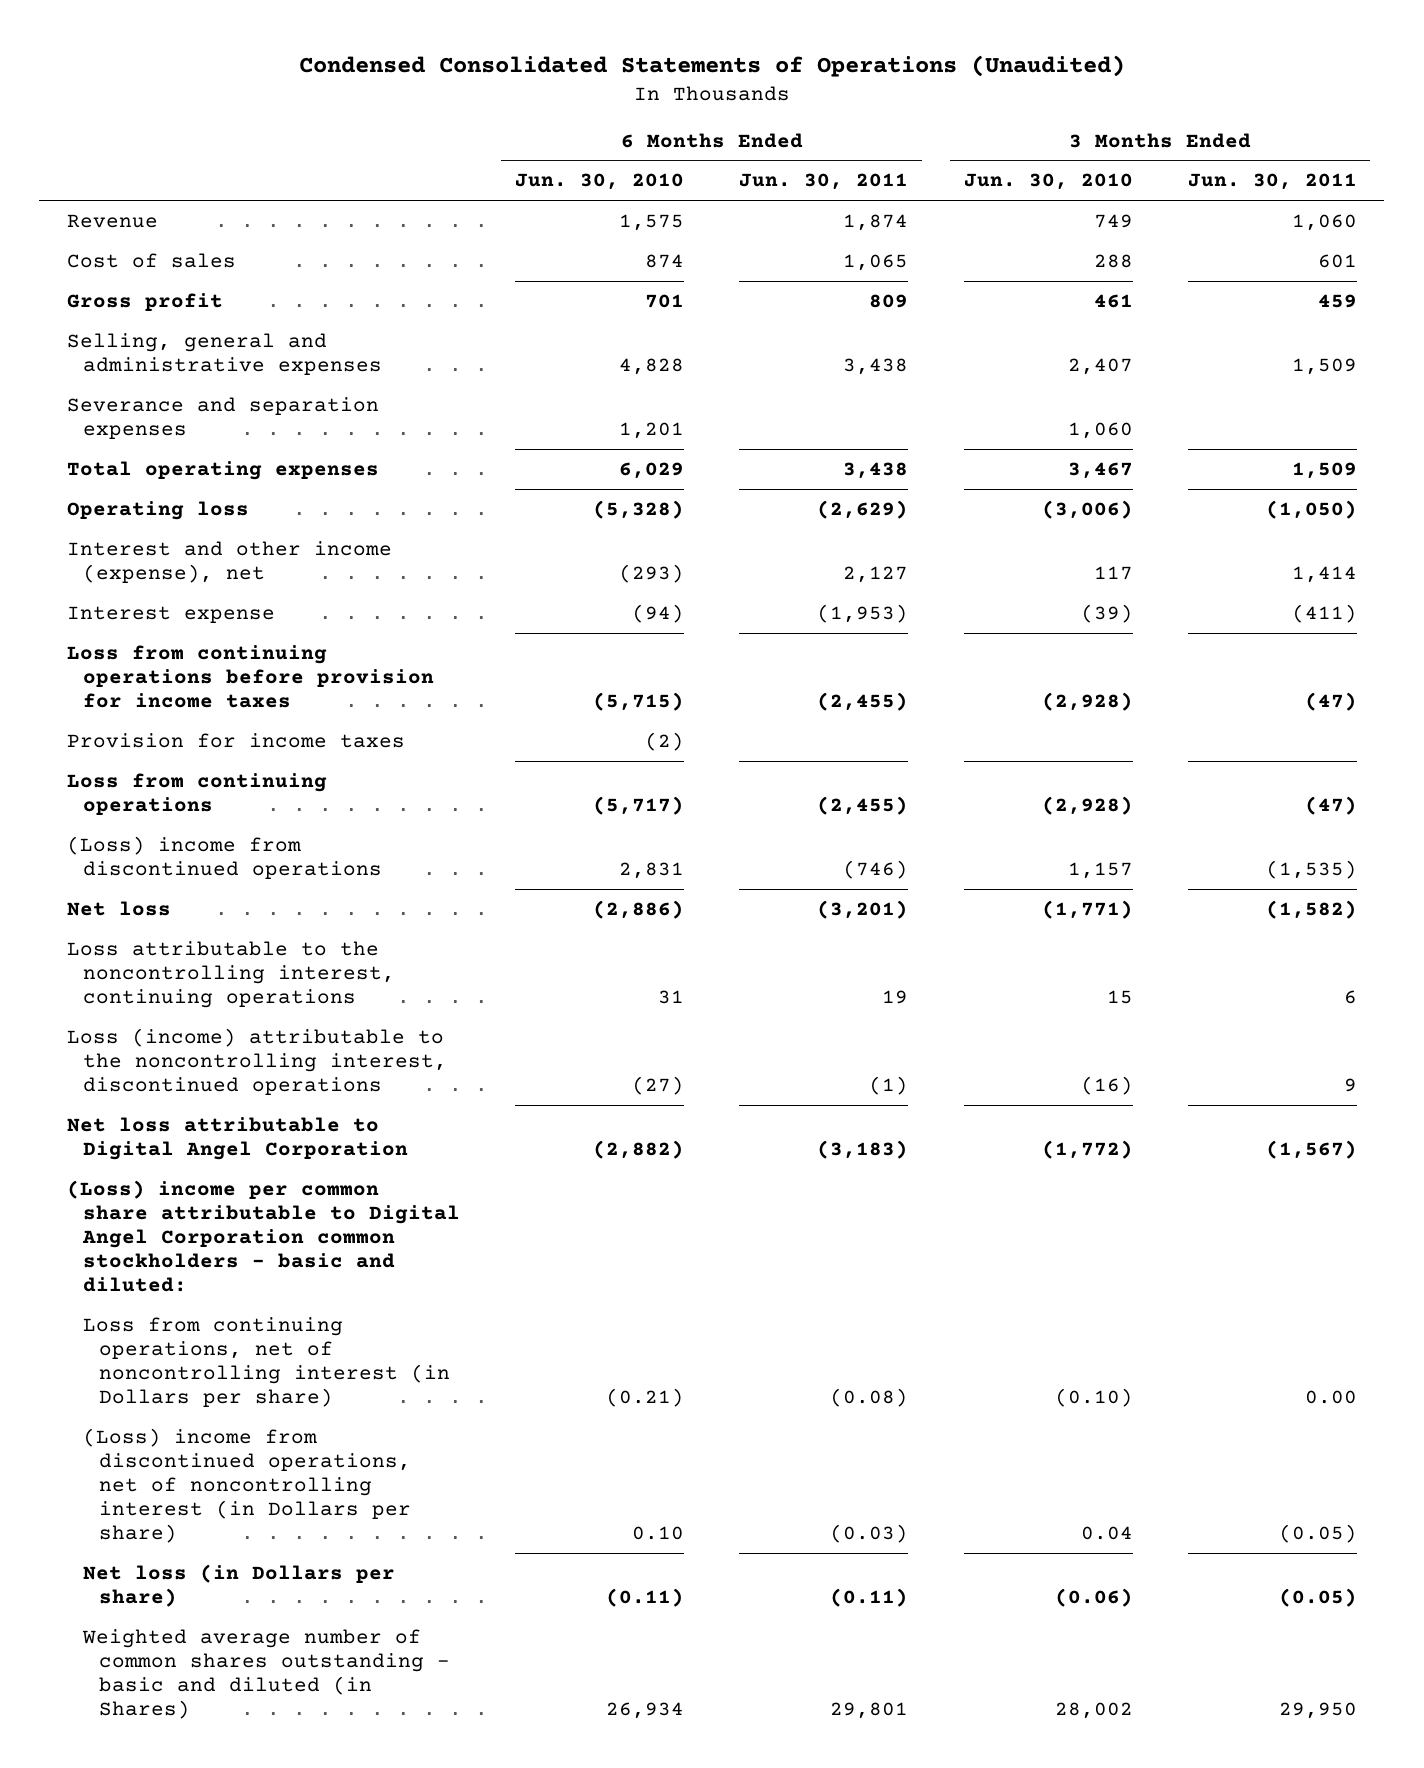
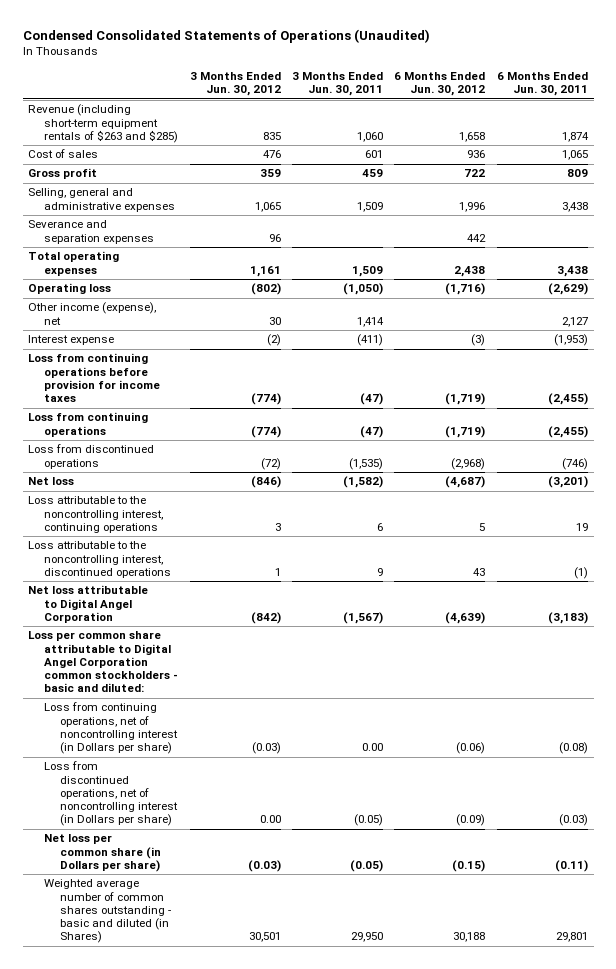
- | 6 Months Ended Jun. 30, 2010 | 6 Months Ended Jun. 30, 2011 | 3 Months Ended Jun. 30, 2010 | 3 Months Ended Jun. 30, 2011
+ | 3 Months Ended Jun. 30, 2012 | 3 Months Ended Jun. 30, 2011 | 6 Months Ended Jun. 30, 2012 | 6 Months Ended Jun. 30, 2011
- Revenue | 1,575 | 1,874 | 749 | 1,060
+ Revenue (including short-term equipment rentals of $263 and $285) | 835 | 1,060 | 1,658 | 1,874
- Interest and other income (expense), net | (293) | 2,127 | 117 | 1,414
+ Other income (expense), net | 30 | 1,414 | | 2,127
- Provision for income taxes | (2) | | |
- (Loss) income from discontinued operations | 2,831 | (746) | 1,157 | (1,535)
+ Loss from discontinued operations | (72) | (1,535) | (2,968) | (746)
- Loss (income) attributable to the noncontrolling interest, discontinued operations | (27) | (1) | (16) | 9
+ Loss attributable to the noncontrolling interest, discontinued operations | 1 | 9 | 43 | (1)
- (Loss) income per common share attributable to Digital Angel Corporation common stockholders - basic and diluted:
+ Loss per common share attributable to Digital Angel Corporation common stockholders - basic and diluted:
- (Loss) income from discontinued operations, net of noncontrolling interest (in Dollars per share) | 0.10 | (0.03) | 0.04 | (0.05)
- Net loss (in Dollars per share) | (0.11) | (0.11) | (0.06) | (0.05)
+ Loss from discontinued operations, net of noncontrolling interest (in Dollars per share) | 0.00 | (0.05) | (0.09) | (0.03)
+ Net loss per common share (in Dollars per share) | (0.03) | (0.05) | (0.15) | (0.11)

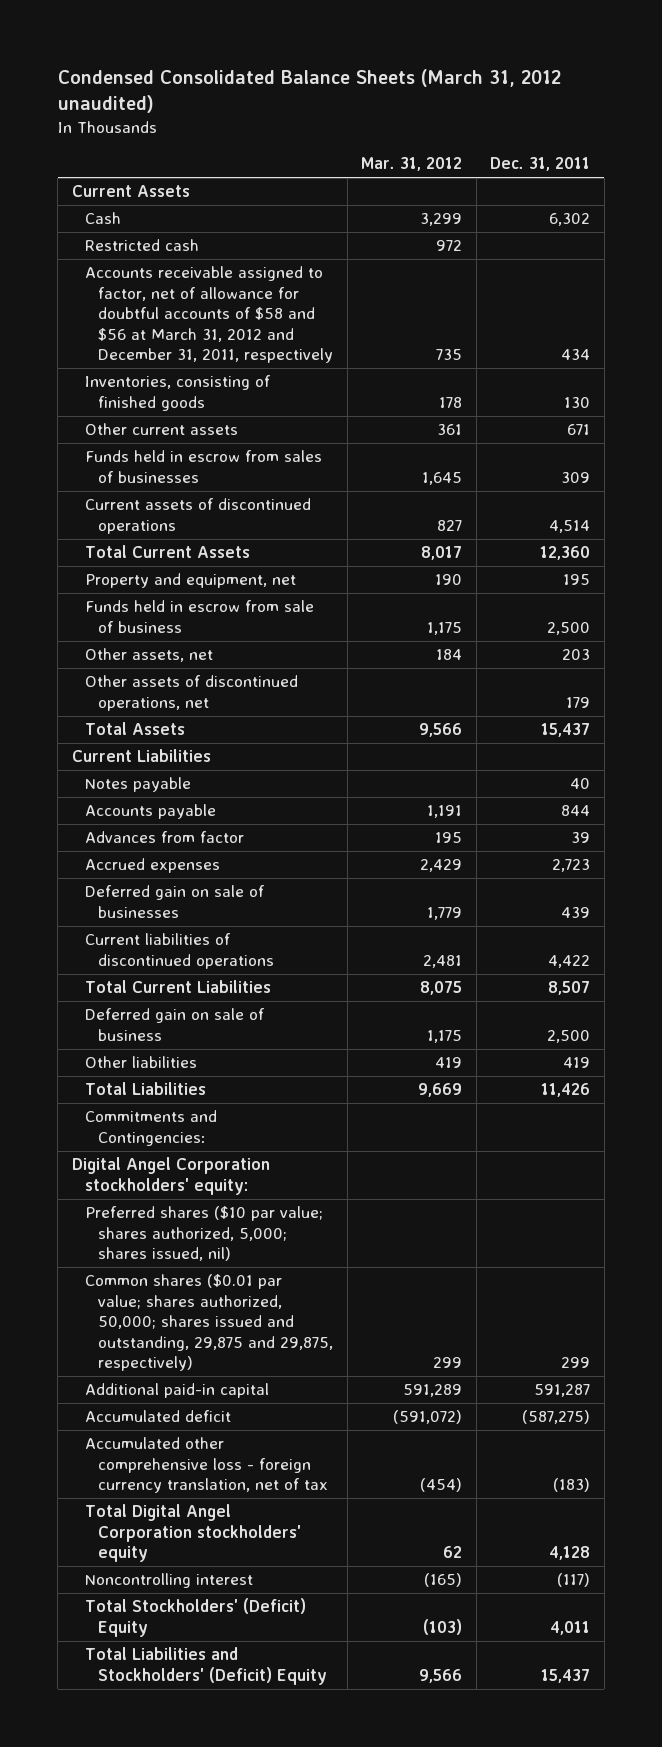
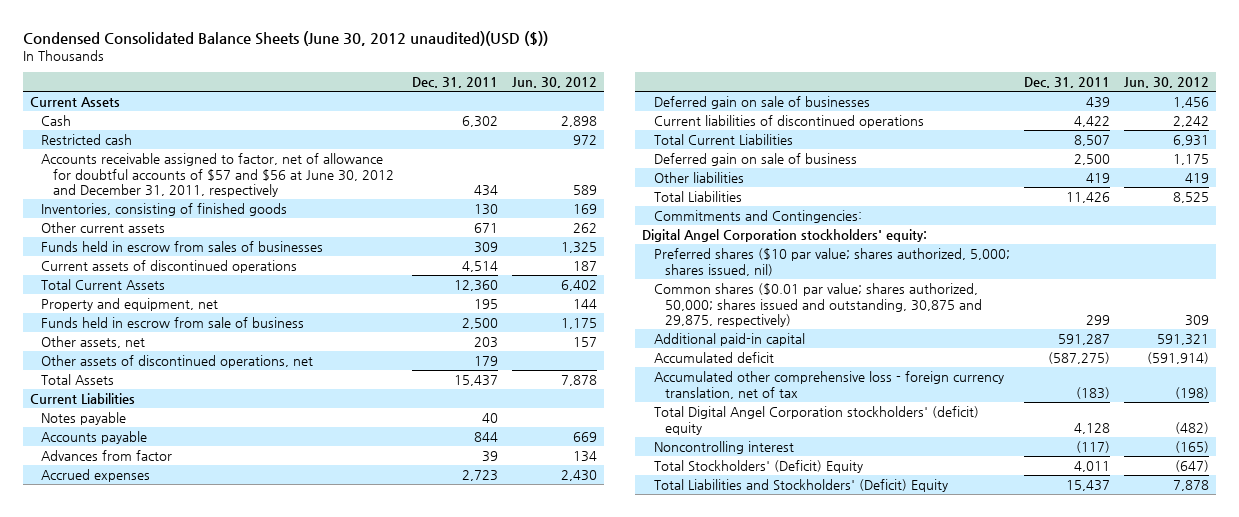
- Condensed Consolidated Balance Sheets (March 31, 2012 unaudited)
+ Condensed Consolidated Balance Sheets (June 30, 2012 unaudited)(USD ($))
- | Mar. 31, 2012 | Dec. 31, 2011
+ | Dec. 31, 2011 | Jun. 30, 2012
- Accounts receivable assigned to factor, net of allowance for doubtful accounts of $58 and $56 at March 31, 2012 and December 31, 2011, respectively | 735 | 434
+ Accounts receivable assigned to factor, net of allowance for doubtful accounts of $57 and $56 at June 30, 2012 and December 31, 2011, respectively | 434 | 589
- Common shares ($0.01 par value; shares authorized, 50,000; shares issued and outstanding, 29,875 and 29,875, respectively) | 299 | 299
+ Common shares ($0.01 par value; shares authorized, 50,000; shares issued and outstanding, 30,875 and 29,875, respectively) | 299 | 309
- Total Digital Angel Corporation stockholders' equity | 62 | 4,128
+ Total Digital Angel Corporation stockholders' (deficit) equity | 4,128 | (482)

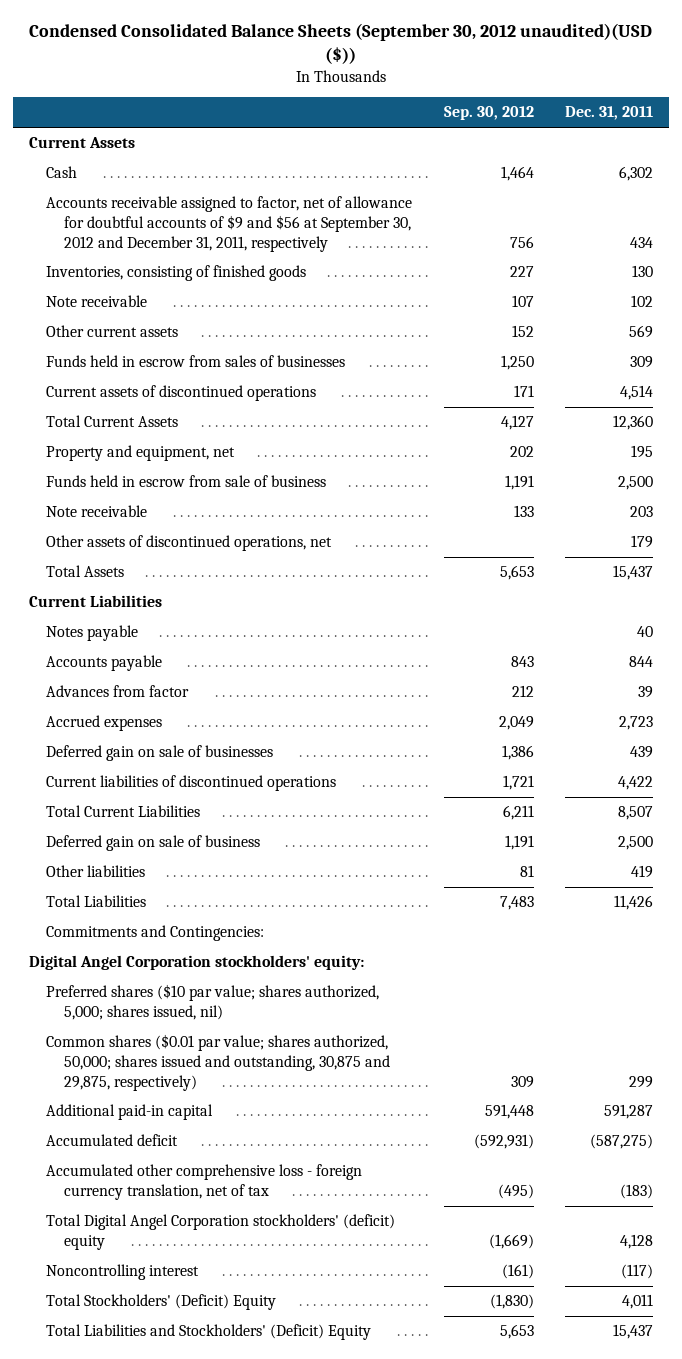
- Condensed Consolidated Balance Sheets (June 30, 2012 unaudited)(USD ($))
+ Condensed Consolidated Balance Sheets (September 30, 2012 unaudited)(USD ($))
- | Dec. 31, 2011 | Jun. 30, 2012
+ | Sep. 30, 2012 | Dec. 31, 2011
- Restricted cash | | 972
- Accounts receivable assigned to factor, net of allowance for doubtful accounts of $57 and $56 at June 30, 2012 and December 31, 2011, respectively | 434 | 589
+ Accounts receivable assigned to factor, net of allowance for doubtful accounts of $9 and $56 at September 30, 2012 and December 31, 2011, respectively | 756 | 434
- Other current assets | 671 | 262
+ Note receivable | 107 | 102
+ Other current assets | 152 | 569
- Other assets, net | 203 | 157
+ Note receivable | 133 | 203

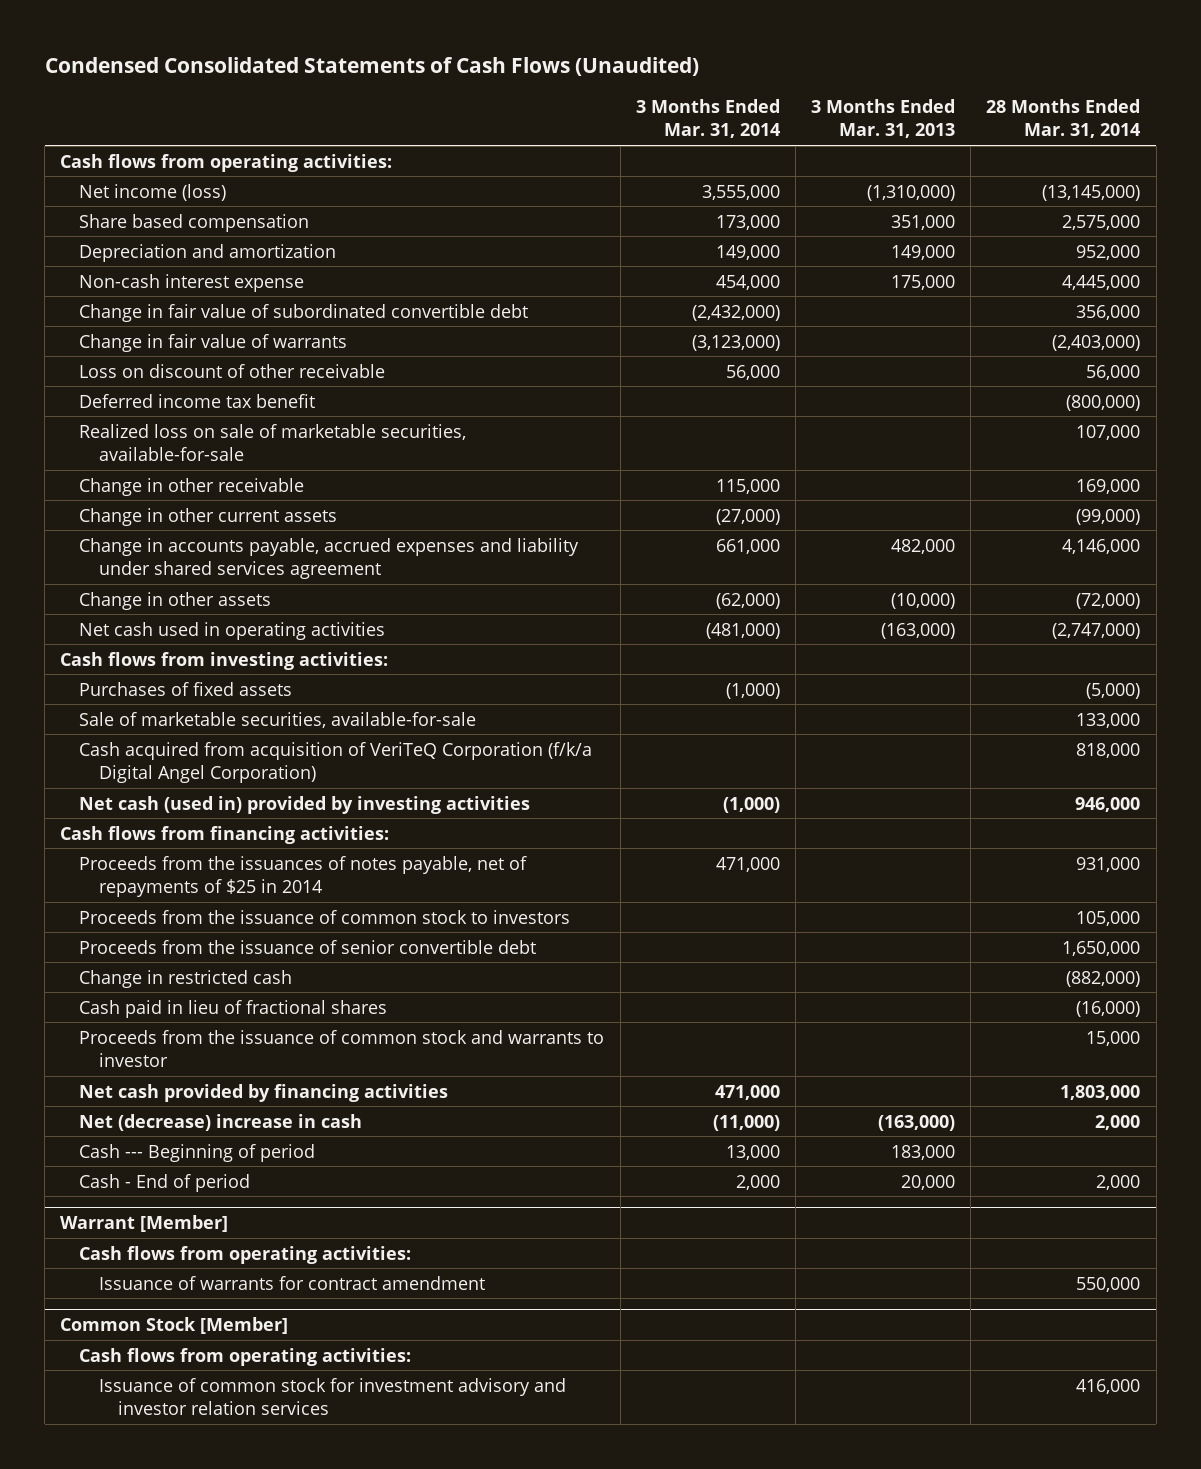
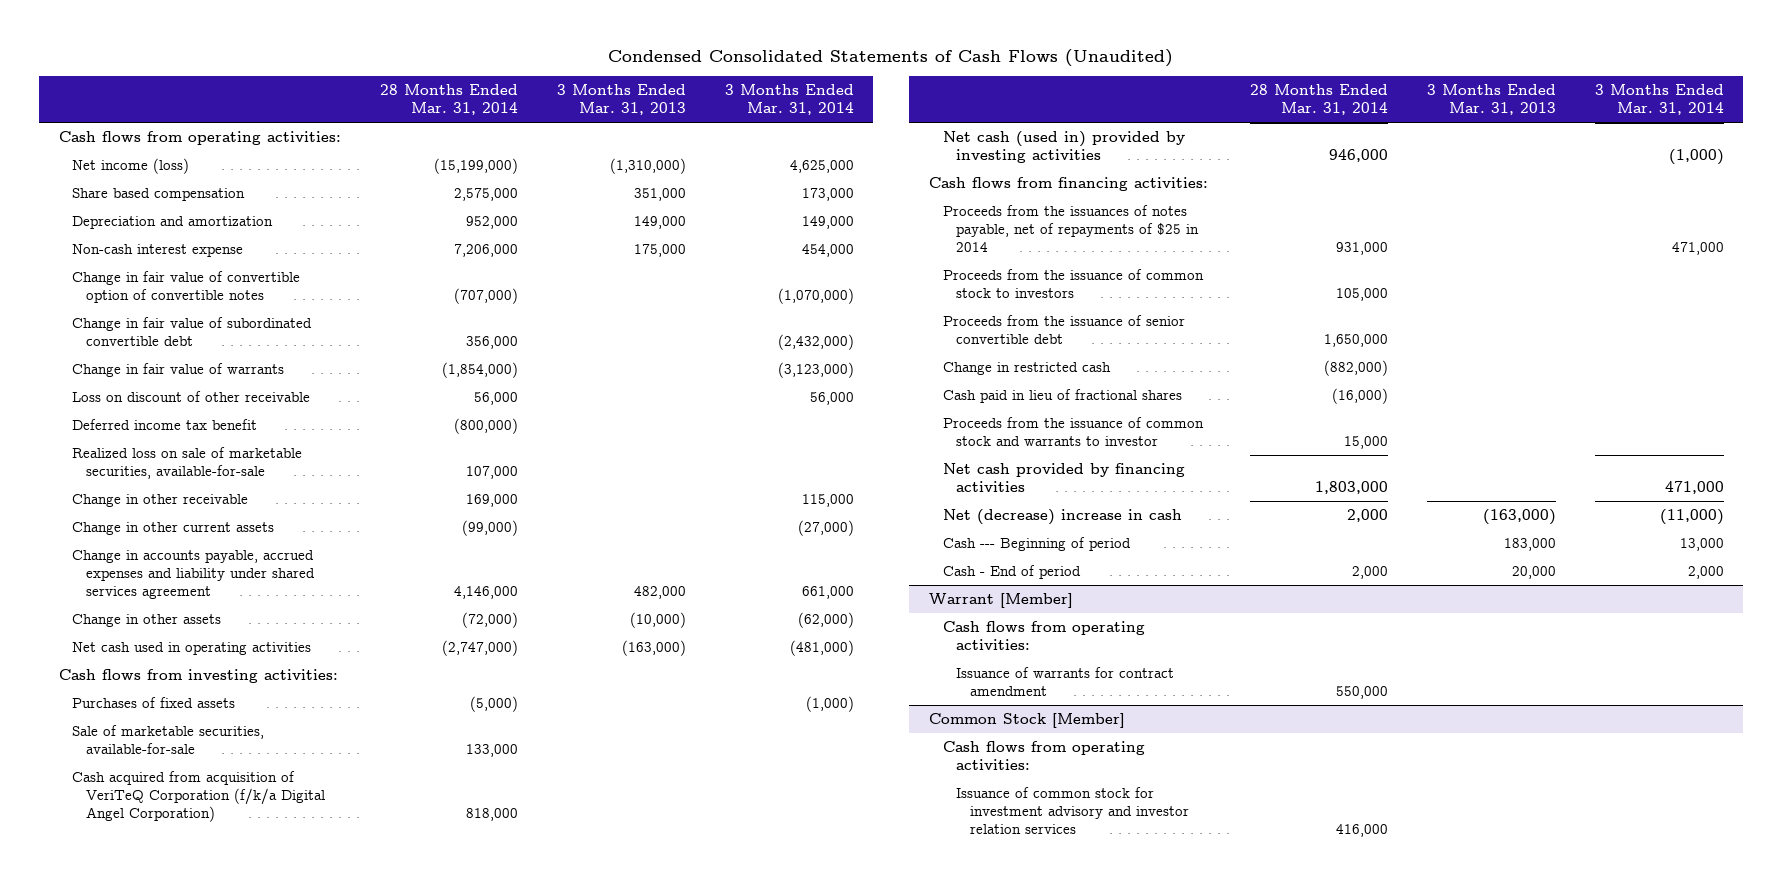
- | 3 Months Ended Mar. 31, 2014 | 3 Months Ended Mar. 31, 2013 | 28 Months Ended Mar. 31, 2014
+ | 28 Months Ended Mar. 31, 2014 | 3 Months Ended Mar. 31, 2013 | 3 Months Ended Mar. 31, 2014
- Net income (loss) | 3,555,000 | (1,310,000) | (13,145,000)
+ Net income (loss) | (15,199,000) | (1,310,000) | 4,625,000
- Non-cash interest expense | 454,000 | 175,000 | 4,445,000
+ Non-cash interest expense | 7,206,000 | 175,000 | 454,000
+ Change in fair value of convertible option of convertible notes | (707,000) | | (1,070,000)
- Change in fair value of warrants | (3,123,000) | | (2,403,000)
+ Change in fair value of warrants | (1,854,000) | | (3,123,000)

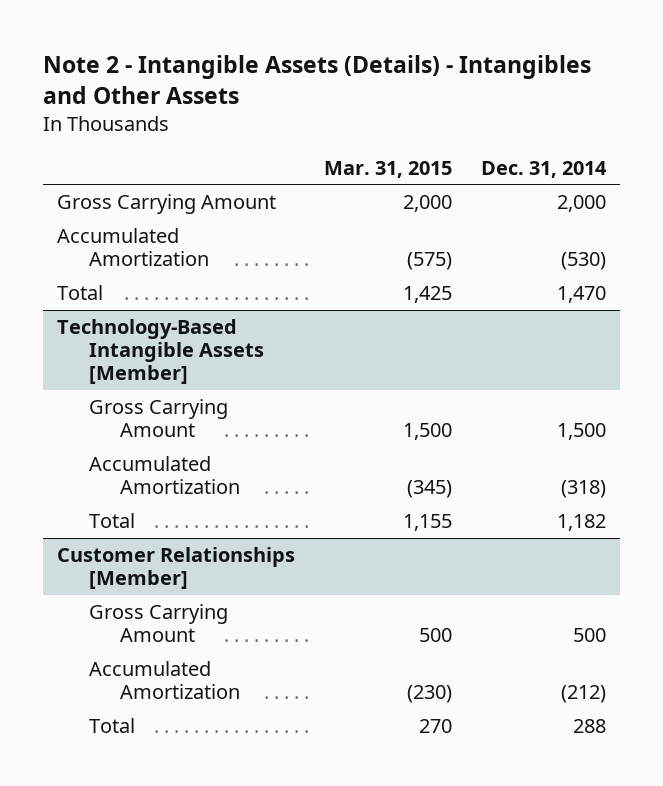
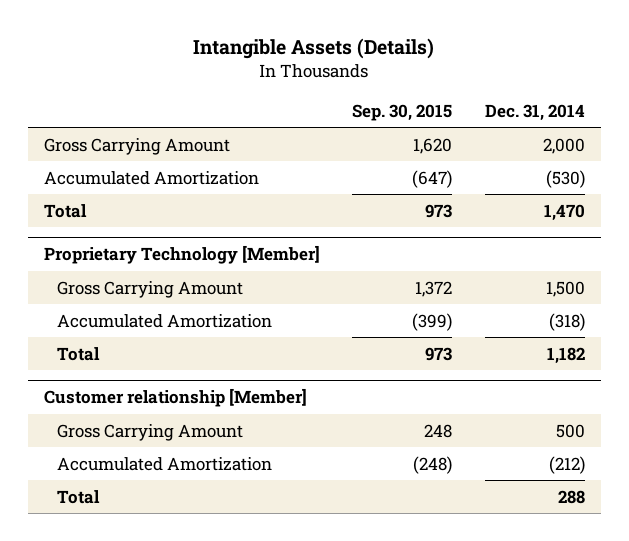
- Note 2 - Intangible Assets (Details) - Intangibles and Other Assets
+ Intangible Assets (Details)
- | Mar. 31, 2015 | Dec. 31, 2014
+ | Sep. 30, 2015 | Dec. 31, 2014
- Technology-Based Intangible Assets [Member]
+ Proprietary Technology [Member]
- Customer Relationships [Member]
+ Customer relationship [Member]

